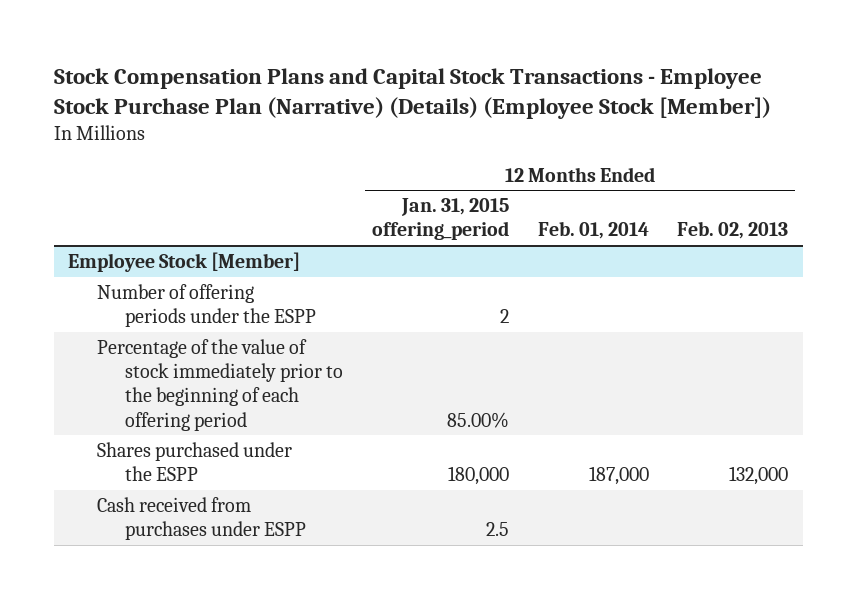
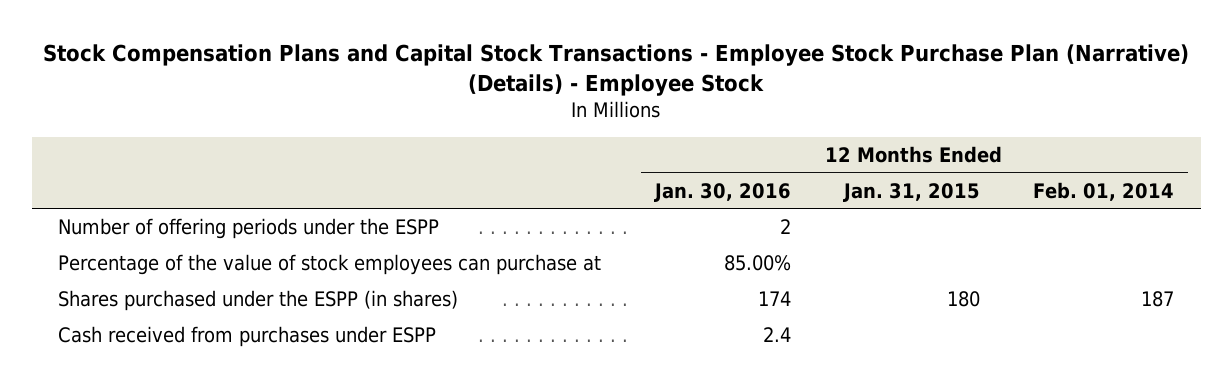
- Stock Compensation Plans and Capital Stock Transactions - Employee Stock Purchase Plan (Narrative) (Details) (Employee Stock [Member])
+ Stock Compensation Plans and Capital Stock Transactions - Employee Stock Purchase Plan (Narrative) (Details) - Employee Stock
- | 12 Months Ended Jan. 31, 2015 offering_period | 12 Months Ended Feb. 01, 2014 | 12 Months Ended Feb. 02, 2013
+ | 12 Months Ended Jan. 30, 2016 | 12 Months Ended Jan. 31, 2015 | 12 Months Ended Feb. 01, 2014
- Employee Stock [Member]
- Number of offering periods under the ESPP | 2 | |
- Percentage of the value of stock immediately prior to the beginning of each offering period | 85.00% | |
- Shares purchased under the ESPP | 180,000 | 187,000 | 132,000
- Cash received from purchases under ESPP | 2.5 | |
+ Number of offering periods under the ESPP | 2 | |
+ Percentage of the value of stock employees can purchase at | 85.00% | |
+ Shares purchased under the ESPP (in shares) | 174 | 180 | 187
+ Cash received from purchases under ESPP | 2.4 | |

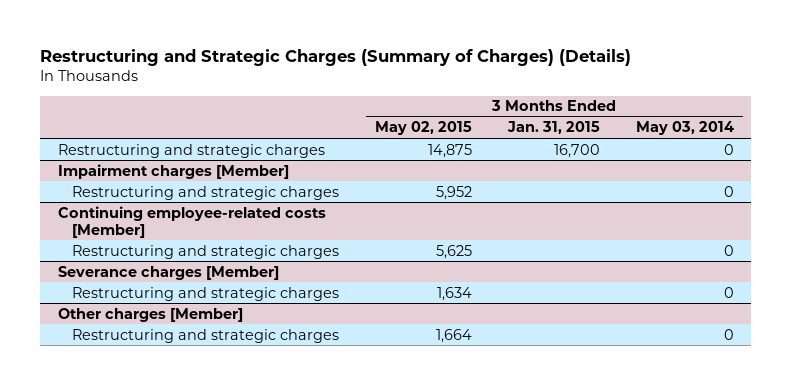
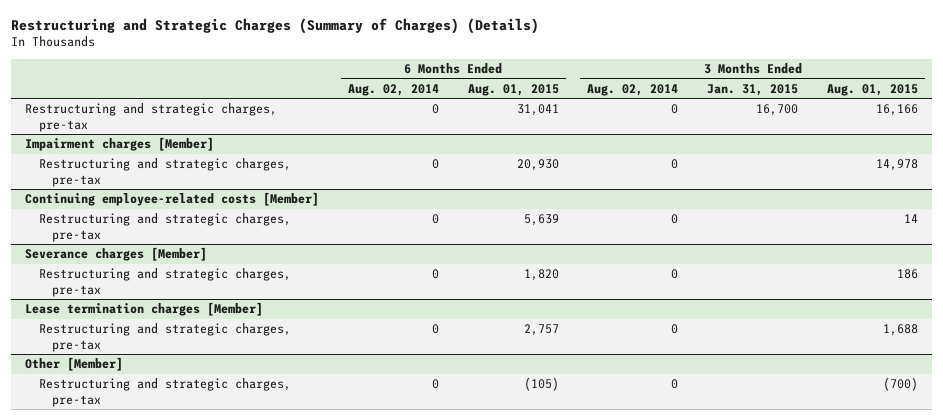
- | 3 Months Ended May 02, 2015 | 3 Months Ended Jan. 31, 2015 | 3 Months Ended May 03, 2014
+ | 6 Months Ended Aug. 02, 2014 | 6 Months Ended Aug. 01, 2015 | 3 Months Ended Aug. 02, 2014 | 3 Months Ended Jan. 31, 2015 | 3 Months Ended Aug. 01, 2015
- Restructuring and strategic charges | 14,875 | 16,700 | 0
+ Restructuring and strategic charges, pre-tax | 0 | 31,041 | 0 | 16,700 | 16,166
@ Impairment charges [Member]
- Restructuring and strategic charges | 5,952 | | 0
+ Restructuring and strategic charges, pre-tax | 0 | 20,930 | 0 | | 14,978
@ Continuing employee-related costs [Member]
- Restructuring and strategic charges | 5,625 | | 0
+ Restructuring and strategic charges, pre-tax | 0 | 5,639 | 0 | | 14
@ Severance charges [Member]
- Restructuring and strategic charges | 1,634 | | 0
- Other charges [Member]
- Restructuring and strategic charges | 1,664 | | 0
@ Severance charges [Member]
+ Restructuring and strategic charges, pre-tax | 0 | 1,820 | 0 | | 186
+ Lease termination charges [Member]
+ Restructuring and strategic charges, pre-tax | 0 | 2,757 | 0 | | 1,688
+ Other [Member]
+ Restructuring and strategic charges, pre-tax | 0 | (105) | 0 | | (700)

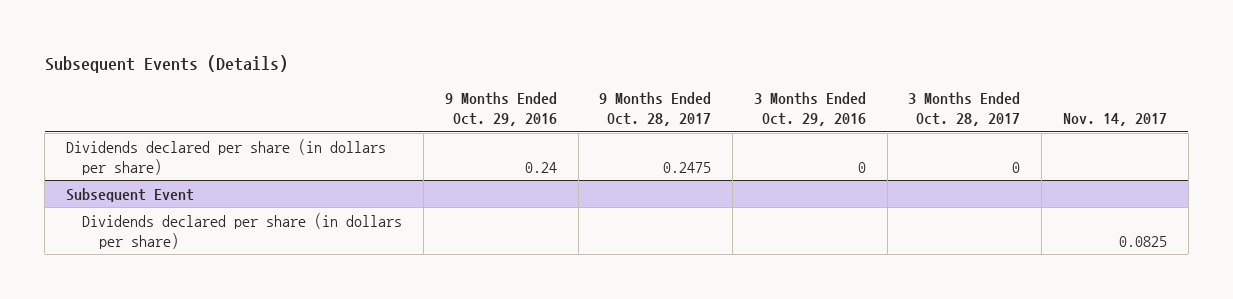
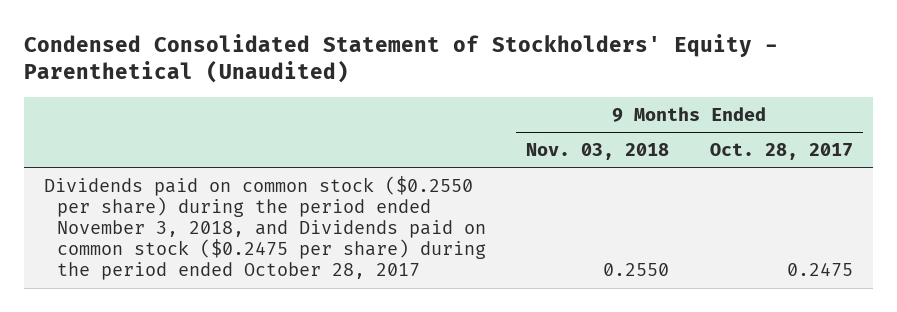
- Subsequent Events (Details)
+ Condensed Consolidated Statement of Stockholders' Equity - Parenthetical (Unaudited)
- | 9 Months Ended Oct. 29, 2016 | 9 Months Ended Oct. 28, 2017 | 3 Months Ended Oct. 29, 2016 | 3 Months Ended Oct. 28, 2017 | Nov. 14, 2017
+ | 9 Months Ended Nov. 03, 2018 | 9 Months Ended Oct. 28, 2017
- Dividends declared per share (in dollars per share) | 0.24 | 0.2475 | 0 | 0 |
- Subsequent Event
- Dividends declared per share (in dollars per share) | | | | | 0.0825
+ Dividends paid on common stock ($0.2550 per share) during the period ended November 3, 2018, and Dividends paid on common stock ($0.2475 per share) during the period ended October 28, 2017 | 0.2550 | 0.2475

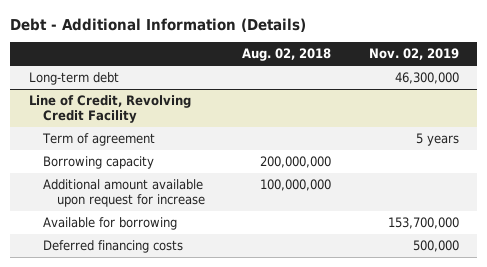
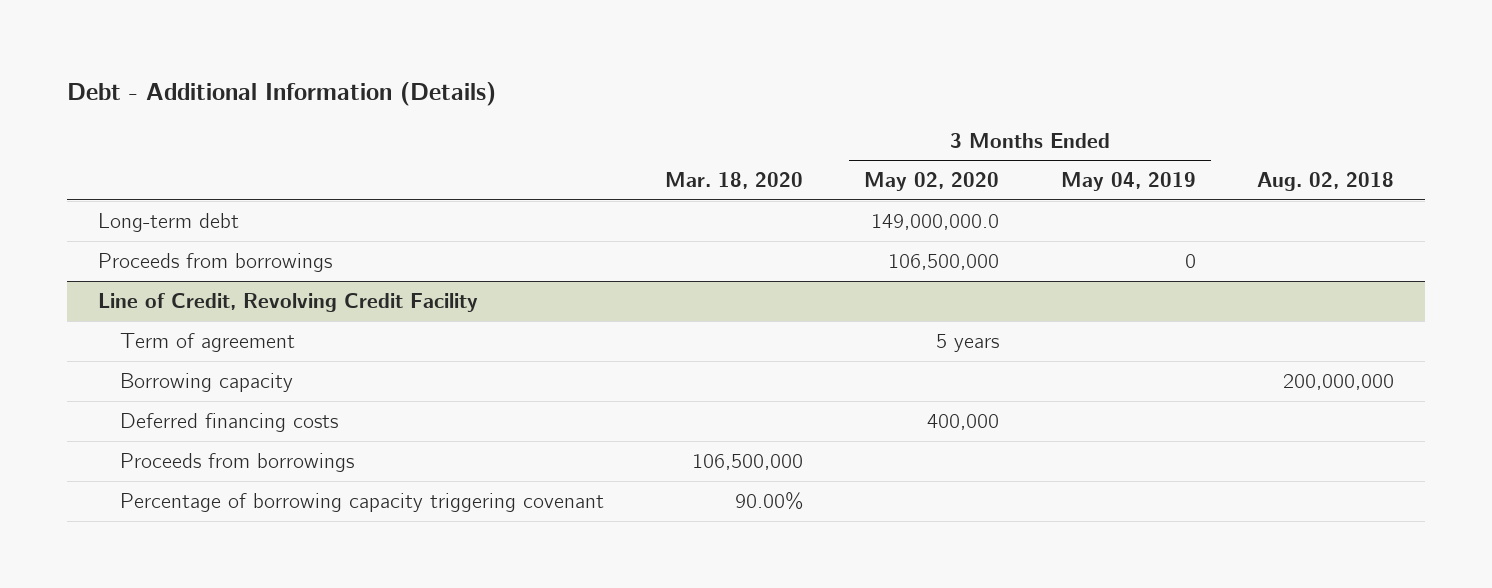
- | Aug. 02, 2018 | Nov. 02, 2019
+ | Mar. 18, 2020 | 3 Months Ended May 02, 2020 | 3 Months Ended May 04, 2019 | Aug. 02, 2018
+ Proceeds from borrowings | | 106,500,000 | 0 |
@ Line of Credit, Revolving Credit Facility
- Additional amount available upon request for increase | 100,000,000 |
- Available for borrowing | | 153,700,000
+ Proceeds from borrowings | 106,500,000 | | |
+ Percentage of borrowing capacity triggering covenant | 90.00% | | |

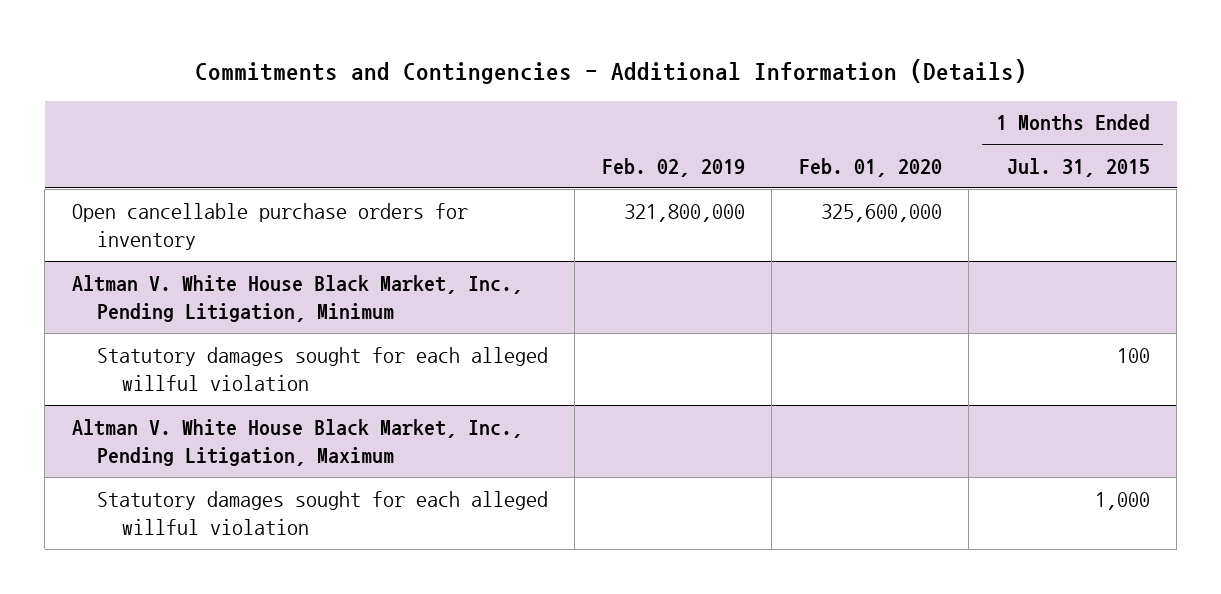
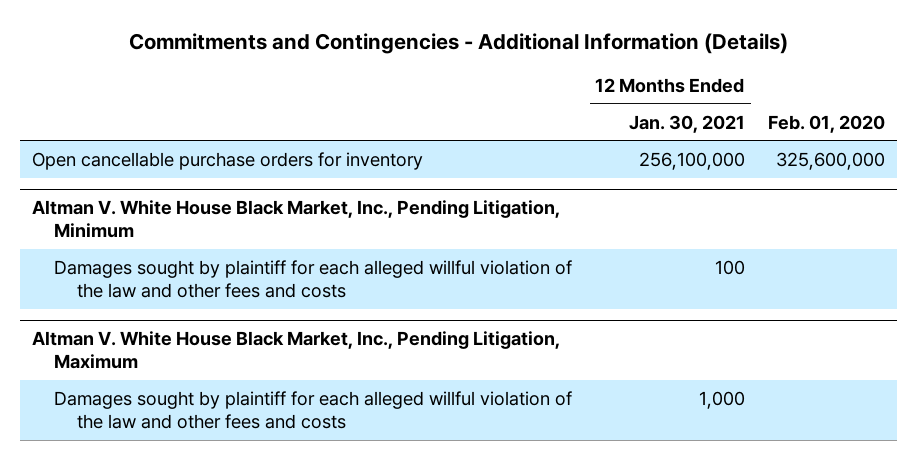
- | Feb. 02, 2019 | Feb. 01, 2020 | 1 Months Ended Jul. 31, 2015
+ | 12 Months Ended Jan. 30, 2021 | Feb. 01, 2020
@ Altman V. White House Black Market, Inc., Pending Litigation, Minimum
- Statutory damages sought for each alleged willful violation | | | 100
+ Damages sought by plaintiff for each alleged willful violation of the law and other fees and costs | 100 |
@ Altman V. White House Black Market, Inc., Pending Litigation, Maximum
- Statutory damages sought for each alleged willful violation | | | 1,000
+ Damages sought by plaintiff for each alleged willful violation of the law and other fees and costs | 1,000 |

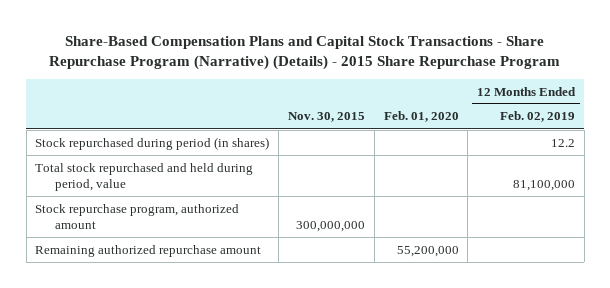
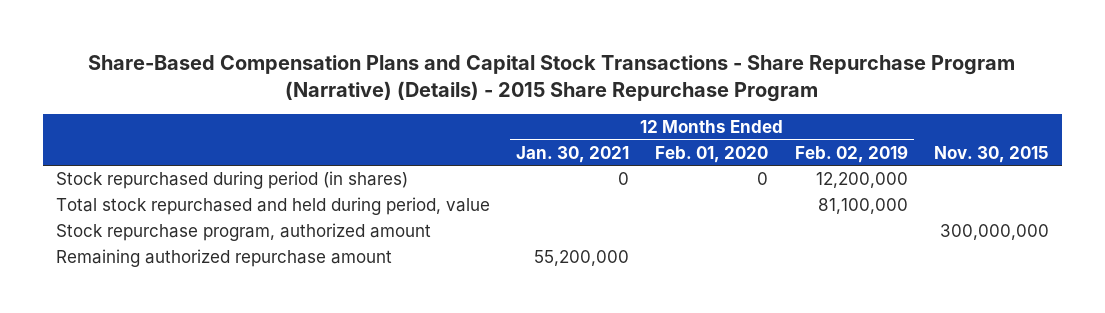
- | Nov. 30, 2015 | Feb. 01, 2020 | 12 Months Ended Feb. 02, 2019
+ | 12 Months Ended Jan. 30, 2021 | 12 Months Ended Feb. 01, 2020 | 12 Months Ended Feb. 02, 2019 | Nov. 30, 2015
- Stock repurchased during period (in shares) | | | 12.2
+ Stock repurchased during period (in shares) | 0 | 0 | 12,200,000 |

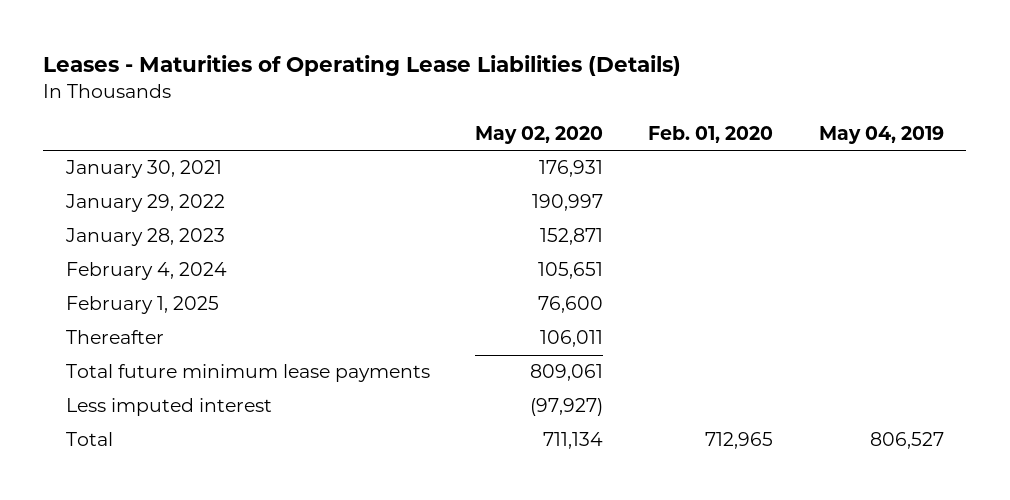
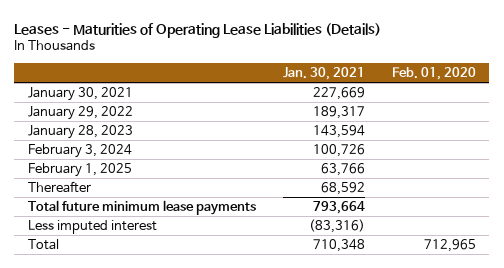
- | May 02, 2020 | Feb. 01, 2020 | May 04, 2019
+ | Jan. 30, 2021 | Feb. 01, 2020
- February 4, 2024 | 105,651 | |
+ February 3, 2024 | 100,726 |

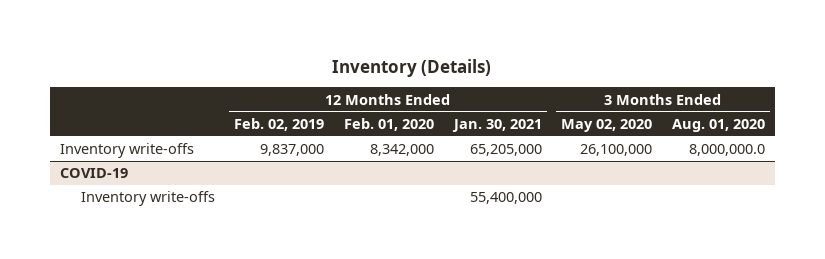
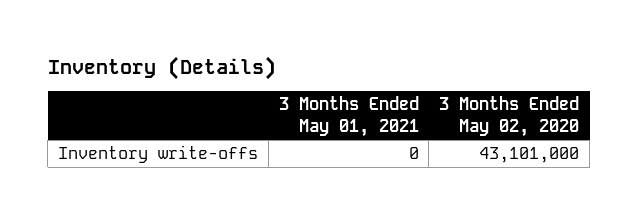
- | 12 Months Ended Feb. 02, 2019 | 12 Months Ended Feb. 01, 2020 | 12 Months Ended Jan. 30, 2021 | 3 Months Ended May 02, 2020 | 3 Months Ended Aug. 01, 2020
+ | 3 Months Ended May 01, 2021 | 3 Months Ended May 02, 2020
- Inventory write-offs | 9,837,000 | 8,342,000 | 65,205,000 | 26,100,000 | 8,000,000.0
- COVID-19
- Inventory write-offs | | | 55,400,000 | |
+ Inventory write-offs | 0 | 43,101,000

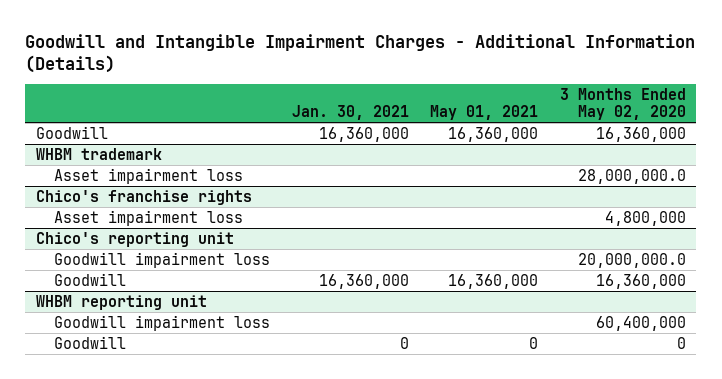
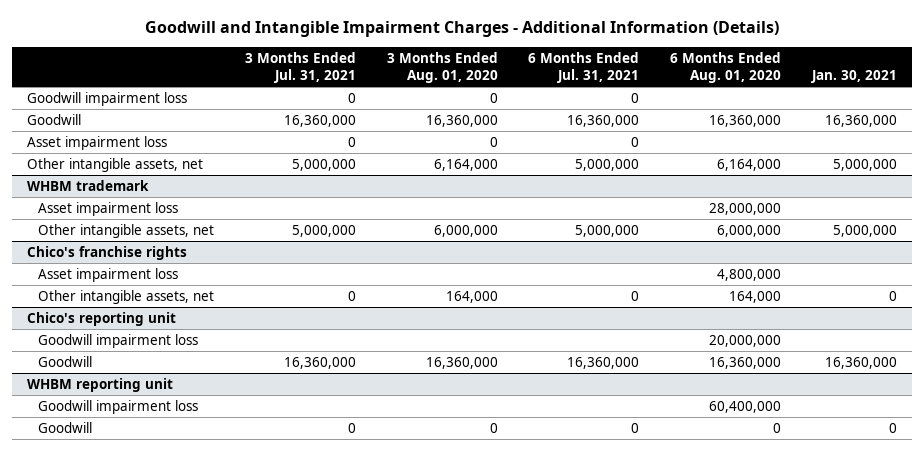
- | Jan. 30, 2021 | May 01, 2021 | 3 Months Ended May 02, 2020
+ | 3 Months Ended Jul. 31, 2021 | 3 Months Ended Aug. 01, 2020 | 6 Months Ended Jul. 31, 2021 | 6 Months Ended Aug. 01, 2020 | Jan. 30, 2021
+ Goodwill impairment loss | 0 | 0 | 0 | |
+ Asset impairment loss | 0 | 0 | 0 | |
+ Other intangible assets, net | 5,000,000 | 6,164,000 | 5,000,000 | 6,164,000 | 5,000,000
@ WHBM trademark
+ Other intangible assets, net | 5,000,000 | 6,000,000 | 5,000,000 | 6,000,000 | 5,000,000
@ Chico's franchise rights
+ Other intangible assets, net | 0 | 164,000 | 0 | 164,000 | 0

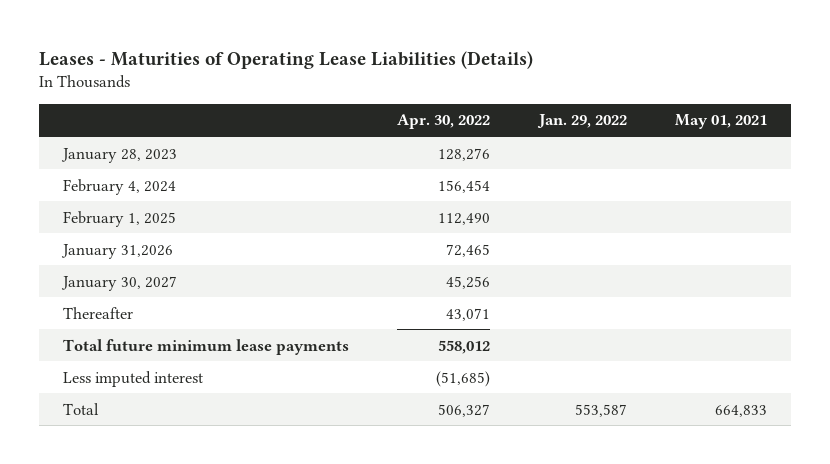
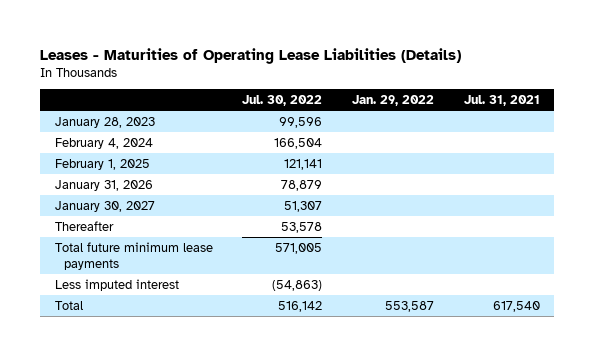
- | Apr. 30, 2022 | Jan. 29, 2022 | May 01, 2021
+ | Jul. 30, 2022 | Jan. 29, 2022 | Jul. 31, 2021
- January 31,2026 | 72,465 | |
+ January 31, 2026 | 78,879 | |

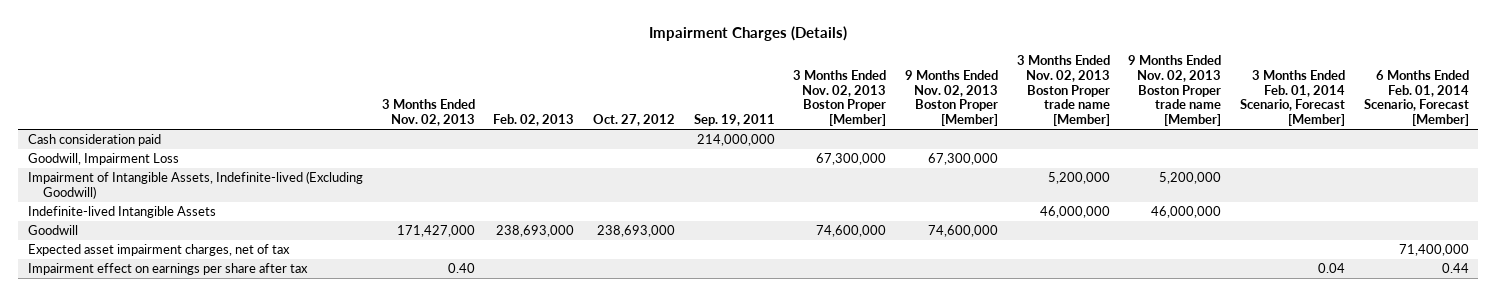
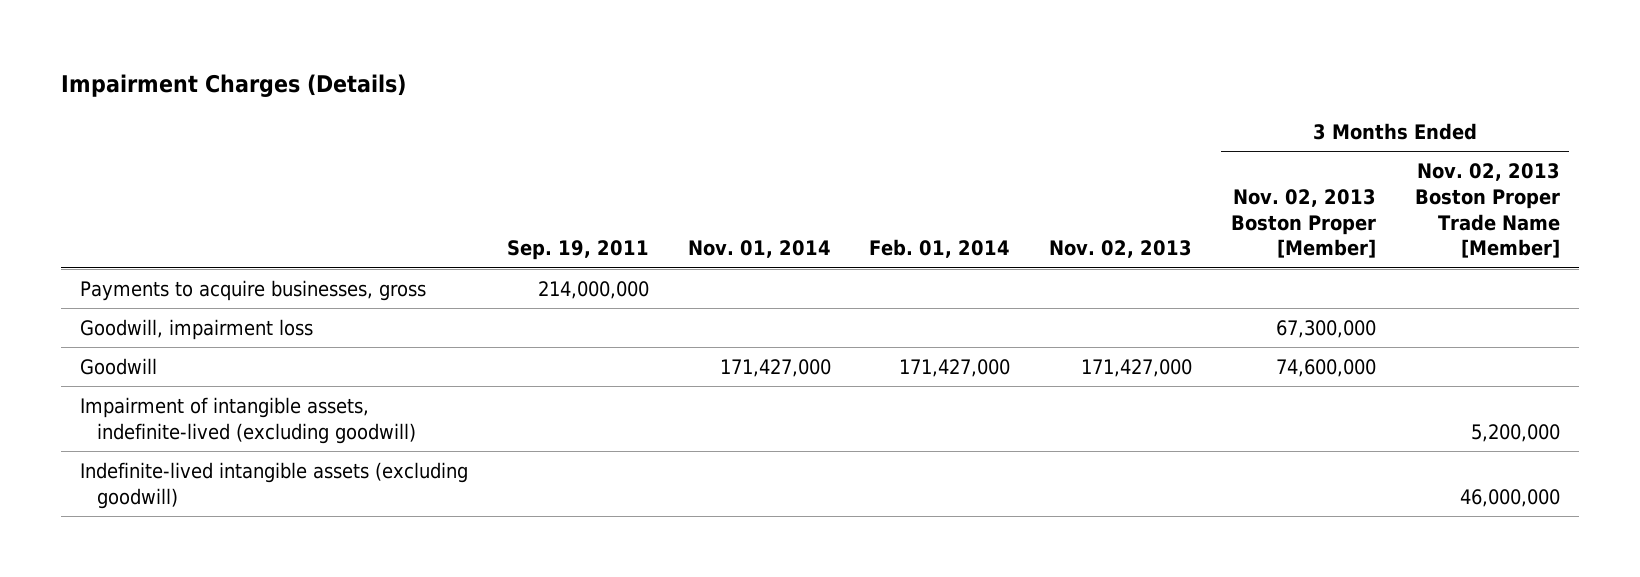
- | 3 Months Ended Nov. 02, 2013 | Feb. 02, 2013 | Oct. 27, 2012 | Sep. 19, 2011 | 3 Months Ended Nov. 02, 2013 Boston Proper [Member] | 9 Months Ended Nov. 02, 2013 Boston Proper [Member] | 3 Months Ended Nov. 02, 2013 Boston Proper trade name [Member] | 9 Months Ended Nov. 02, 2013 Boston Proper trade name [Member] | 3 Months Ended Feb. 01, 2014 Scenario, Forecast [Member] | 6 Months Ended Feb. 01, 2014 Scenario, Forecast [Member]
+ | Sep. 19, 2011 | Nov. 01, 2014 | Feb. 01, 2014 | Nov. 02, 2013 | 3 Months Ended Nov. 02, 2013 Boston Proper [Member] | 3 Months Ended Nov. 02, 2013 Boston Proper Trade Name [Member]
- Cash consideration paid | | | | 214,000,000 | | | | | |
- Goodwill, Impairment Loss | | | | | 67,300,000 | 67,300,000 | | | |
- Impairment of Intangible Assets, Indefinite-lived (Excluding Goodwill) | | | | | | | 5,200,000 | 5,200,000 | |
- Indefinite-lived Intangible Assets | | | | | | | 46,000,000 | 46,000,000 | |
+ Payments to acquire businesses, gross | 214,000,000 | | | | |
+ Goodwill, impairment loss | | | | | 67,300,000 |
- Expected asset impairment charges, net of tax | | | | | | | | | | 71,400,000
- Impairment effect on earnings per share after tax | 0.40 | | | | | | | | 0.04 | 0.44
+ Impairment of intangible assets, indefinite-lived (excluding goodwill) | | | | | | 5,200,000
+ Indefinite-lived intangible assets (excluding goodwill) | | | | | | 46,000,000

